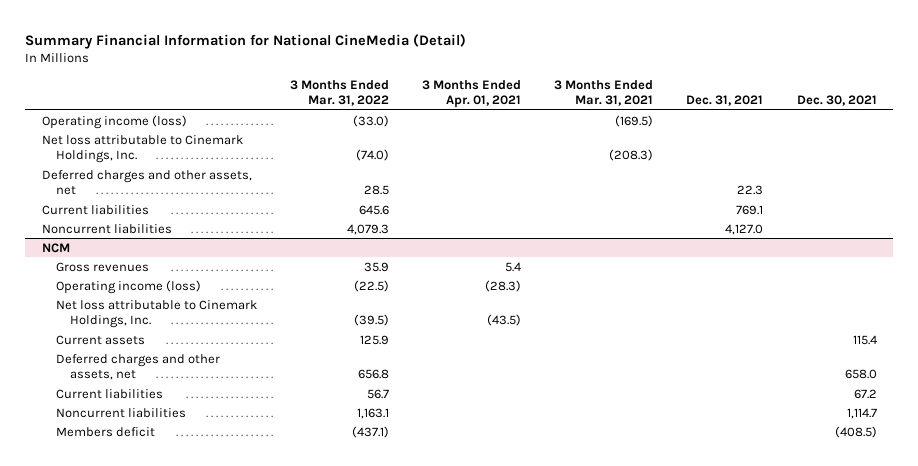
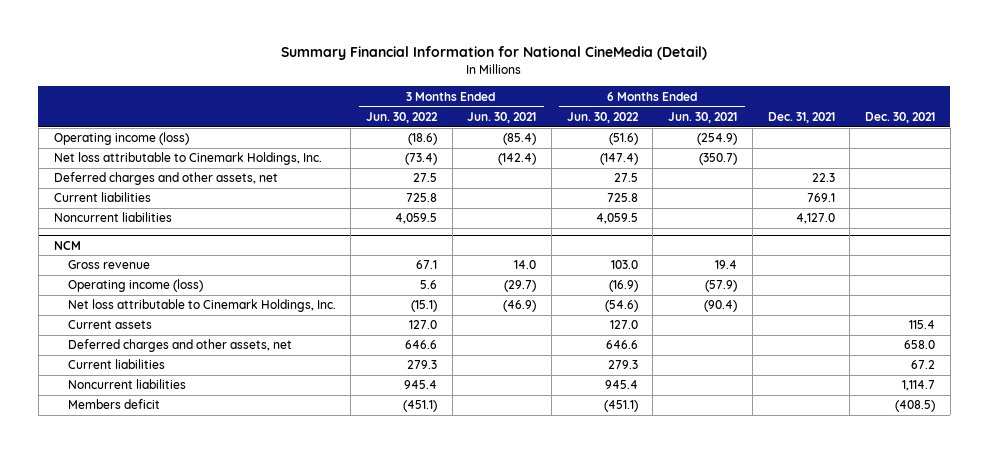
- | 3 Months Ended Mar. 31, 2022 | 3 Months Ended Apr. 01, 2021 | 3 Months Ended Mar. 31, 2021 | Dec. 31, 2021 | Dec. 30, 2021
+ | 3 Months Ended Jun. 30, 2022 | 3 Months Ended Jun. 30, 2021 | 6 Months Ended Jun. 30, 2022 | 6 Months Ended Jun. 30, 2021 | Dec. 31, 2021 | Dec. 30, 2021
@ NCM
- Gross revenues | 35.9 | 5.4 | | |
+ Gross revenue | 67.1 | 14.0 | 103.0 | 19.4 | |

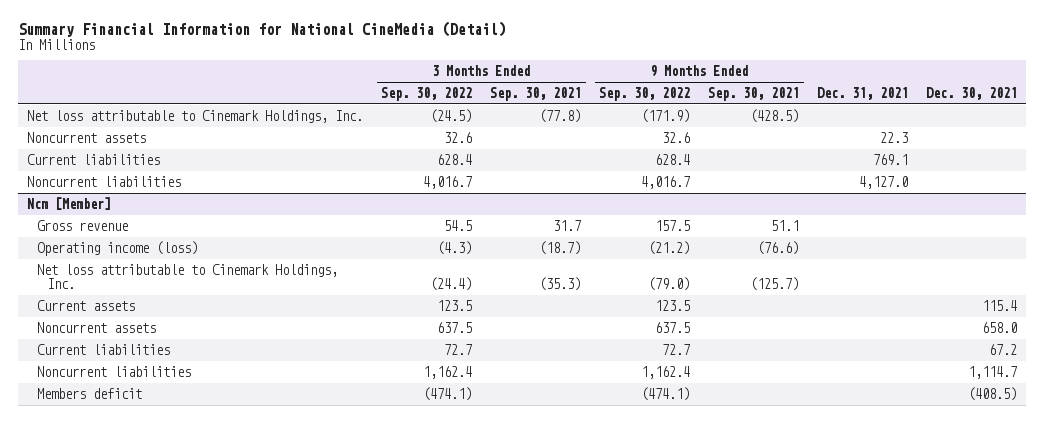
- | 3 Months Ended Jun. 30, 2022 | 3 Months Ended Jun. 30, 2021 | 6 Months Ended Jun. 30, 2022 | 6 Months Ended Jun. 30, 2021 | Dec. 31, 2021 | Dec. 30, 2021
+ | 3 Months Ended Sep. 30, 2022 | 3 Months Ended Sep. 30, 2021 | 9 Months Ended Sep. 30, 2022 | 9 Months Ended Sep. 30, 2021 | Dec. 31, 2021 | Dec. 30, 2021
- Operating income (loss) | (18.6) | (85.4) | (51.6) | (254.9) | |
- Deferred charges and other assets, net | 27.5 | | 27.5 | | 22.3 |
+ Noncurrent assets | 32.6 | | 32.6 | | 22.3 |
- NCM
+ Ncm [Member]
- Deferred charges and other assets, net | 646.6 | | 646.6 | | | 658.0
+ Noncurrent assets | 637.5 | | 637.5 | | | 658.0

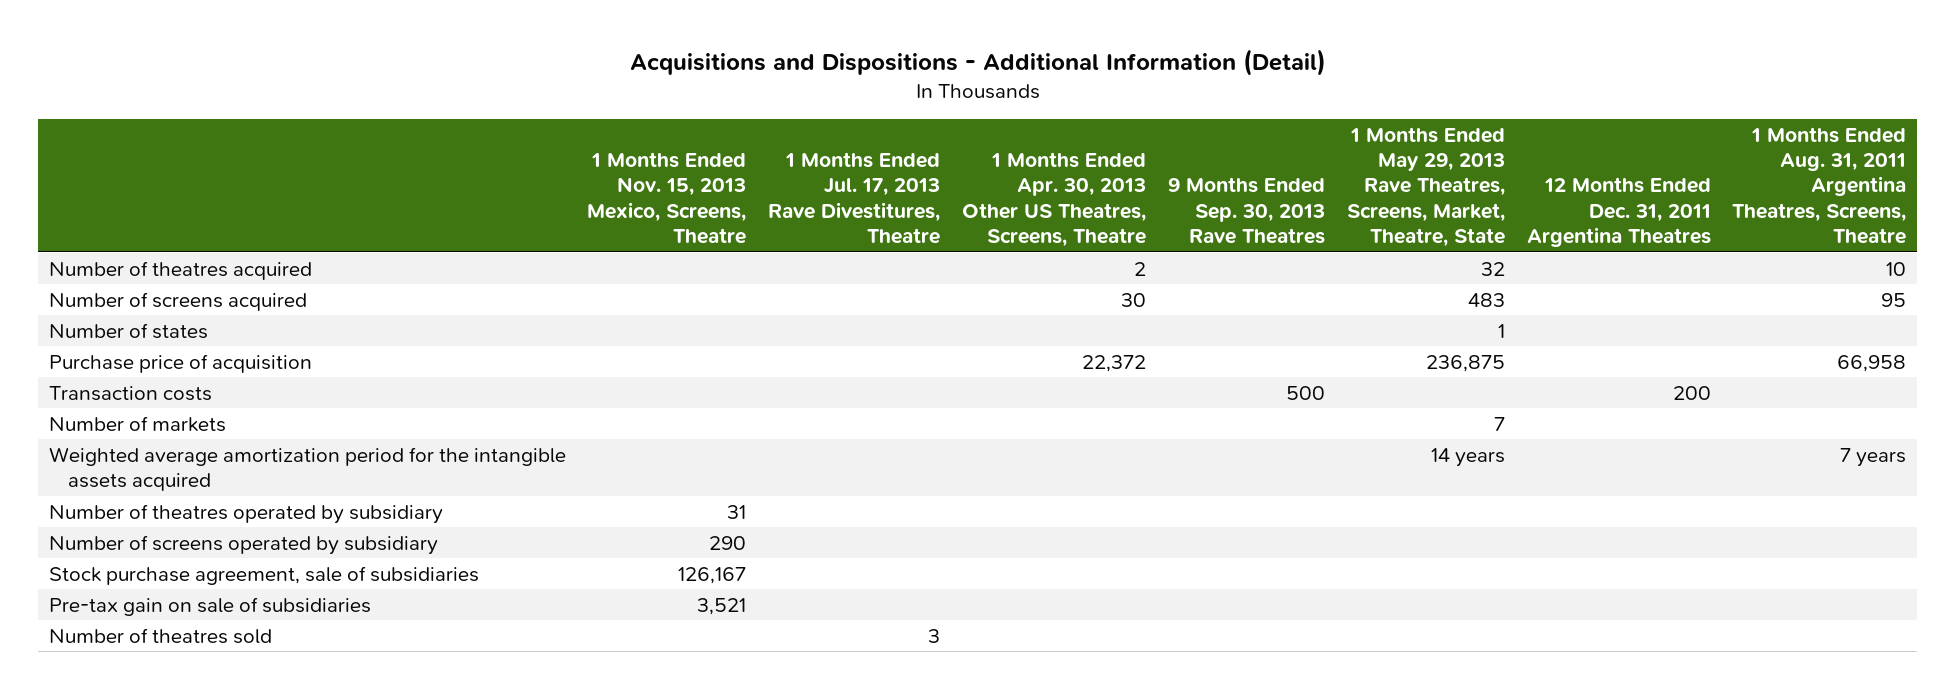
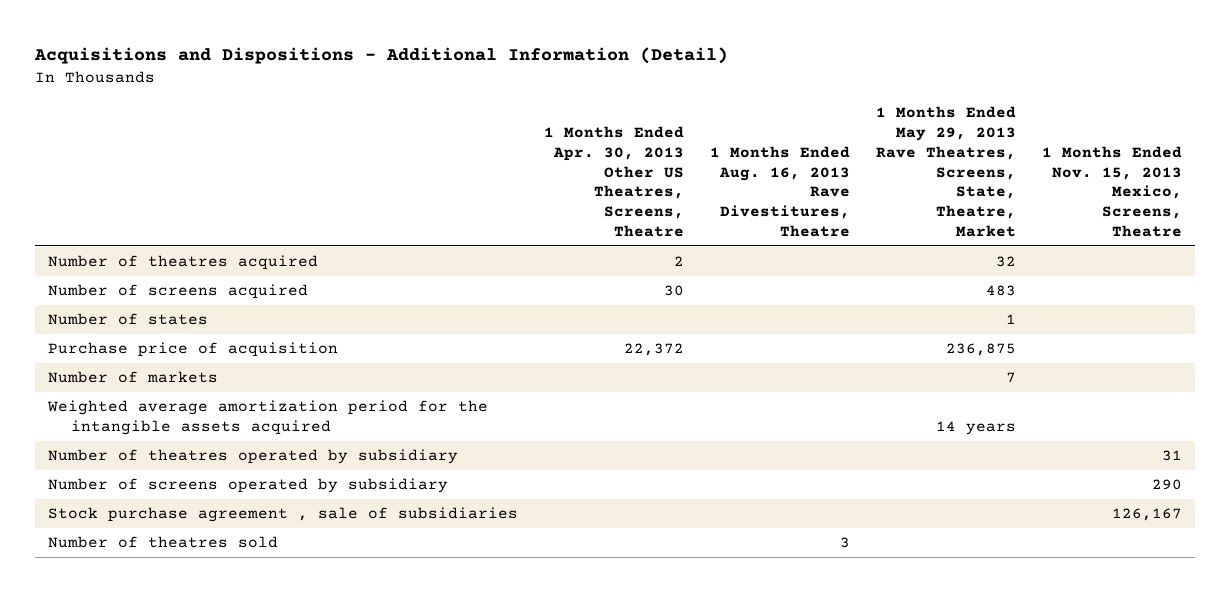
- | 1 Months Ended Nov. 15, 2013 Mexico, Screens, Theatre | 1 Months Ended Jul. 17, 2013 Rave Divestitures, Theatre | 1 Months Ended Apr. 30, 2013 Other US Theatres, Screens, Theatre | 9 Months Ended Sep. 30, 2013 Rave Theatres | 1 Months Ended May 29, 2013 Rave Theatres, Screens, Market, Theatre, State | 12 Months Ended Dec. 31, 2011 Argentina Theatres | 1 Months Ended Aug. 31, 2011 Argentina Theatres, Screens, Theatre
+ | 1 Months Ended Apr. 30, 2013 Other US Theatres, Screens, Theatre | 1 Months Ended Aug. 16, 2013 Rave Divestitures, Theatre | 1 Months Ended May 29, 2013 Rave Theatres, Screens, State, Theatre, Market | 1 Months Ended Nov. 15, 2013 Mexico, Screens, Theatre
- Transaction costs | | | | 500 | | 200 |
- Stock purchase agreement, sale of subsidiaries | 126,167 | | | | | |
- Pre-tax gain on sale of subsidiaries | 3,521 | | | | | |
+ Stock purchase agreement , sale of subsidiaries | | | | 126,167

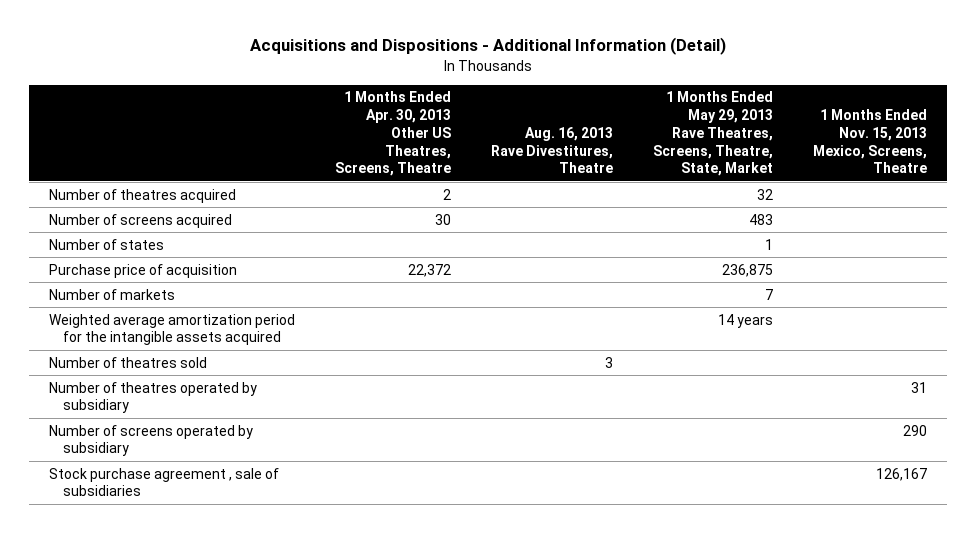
- | 1 Months Ended Apr. 30, 2013 Other US Theatres, Screens, Theatre | 1 Months Ended Aug. 16, 2013 Rave Divestitures, Theatre | 1 Months Ended May 29, 2013 Rave Theatres, Screens, State, Theatre, Market | 1 Months Ended Nov. 15, 2013 Mexico, Screens, Theatre
+ | 1 Months Ended Apr. 30, 2013 Other US Theatres, Screens, Theatre | Aug. 16, 2013 Rave Divestitures, Theatre | 1 Months Ended May 29, 2013 Rave Theatres, Screens, Theatre, State, Market | 1 Months Ended Nov. 15, 2013 Mexico, Screens, Theatre
moved up: Number of theatres sold | | 3 | |

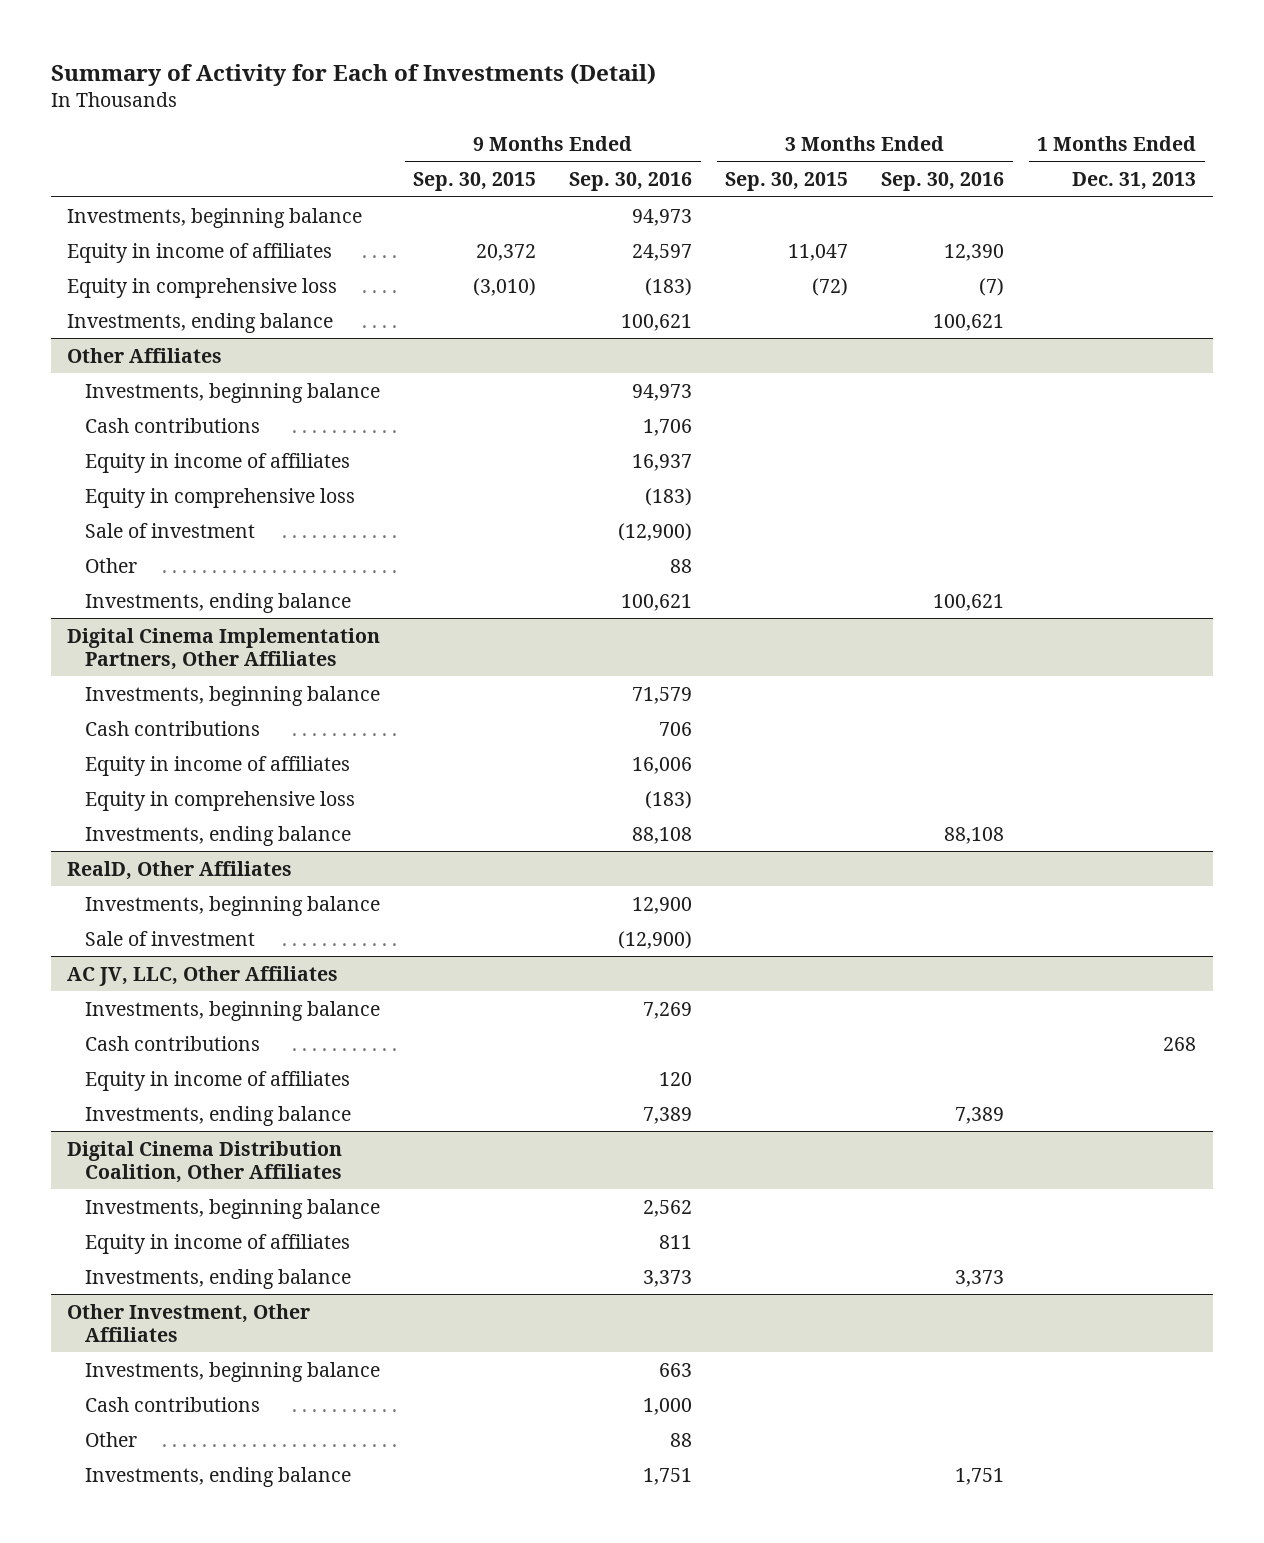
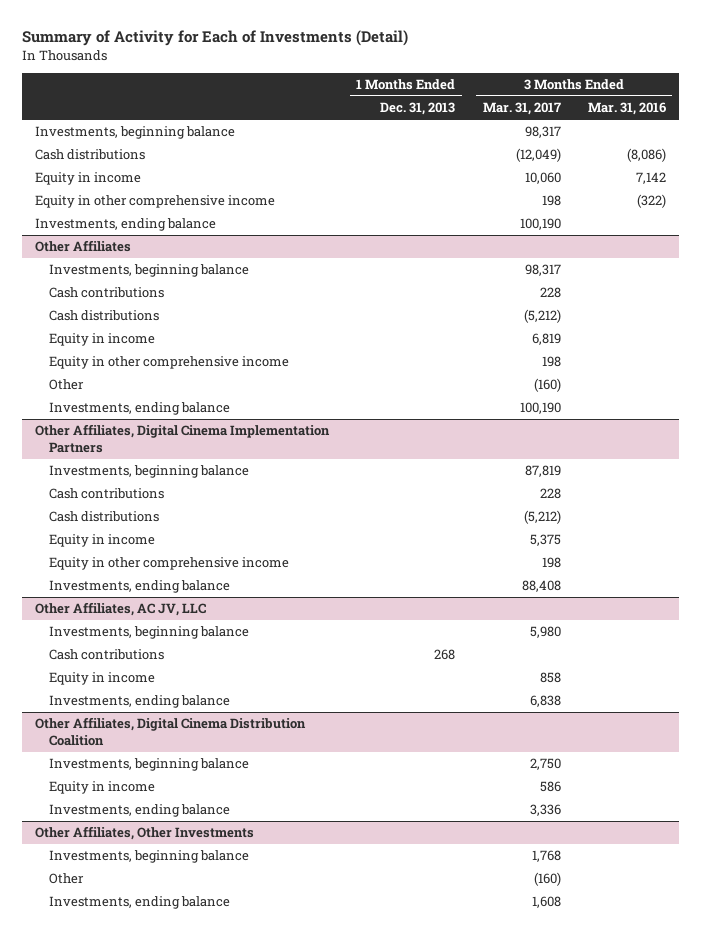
- | 9 Months Ended Sep. 30, 2015 | 9 Months Ended Sep. 30, 2016 | 3 Months Ended Sep. 30, 2015 | 3 Months Ended Sep. 30, 2016 | 1 Months Ended Dec. 31, 2013
+ | 1 Months Ended Dec. 31, 2013 | 3 Months Ended Mar. 31, 2017 | 3 Months Ended Mar. 31, 2016
- Equity in income of affiliates | 20,372 | 24,597 | 11,047 | 12,390 |
- Equity in comprehensive loss | (3,010) | (183) | (72) | (7) |
+ Cash distributions | | (12,049) | (8,086)
+ Equity in income | | 10,060 | 7,142
+ Equity in other comprehensive income | | 198 | (322)
@ Other Affiliates
- Equity in income of affiliates | | 16,937 | | |
- Equity in comprehensive loss | | (183) | | |
- Sale of investment | | (12,900) | | |
+ Cash distributions | | (5,212) |
+ Equity in income | | 6,819 |
+ Equity in other comprehensive income | | 198 |
- Digital Cinema Implementation Partners, Other Affiliates
+ Other Affiliates, Digital Cinema Implementation Partners
- Equity in income of affiliates | | 16,006 | | |
- Equity in comprehensive loss | | (183) | | |
+ Cash distributions | | (5,212) |
+ Equity in income | | 5,375 |
+ Equity in other comprehensive income | | 198 |
- RealD, Other Affiliates
- Investments, beginning balance | | 12,900 | | |
- Sale of investment | | (12,900) | | |
- AC JV, LLC, Other Affiliates
+ Other Affiliates, AC JV, LLC
- Equity in income of affiliates | | 120 | | |
+ Equity in income | | 858 |
- Digital Cinema Distribution Coalition, Other Affiliates
+ Other Affiliates, Digital Cinema Distribution Coalition
- Equity in income of affiliates | | 811 | | |
+ Equity in income | | 586 |
- Other Investment, Other Affiliates
+ Other Affiliates, Other Investments
- Cash contributions | | 1,000 | | |

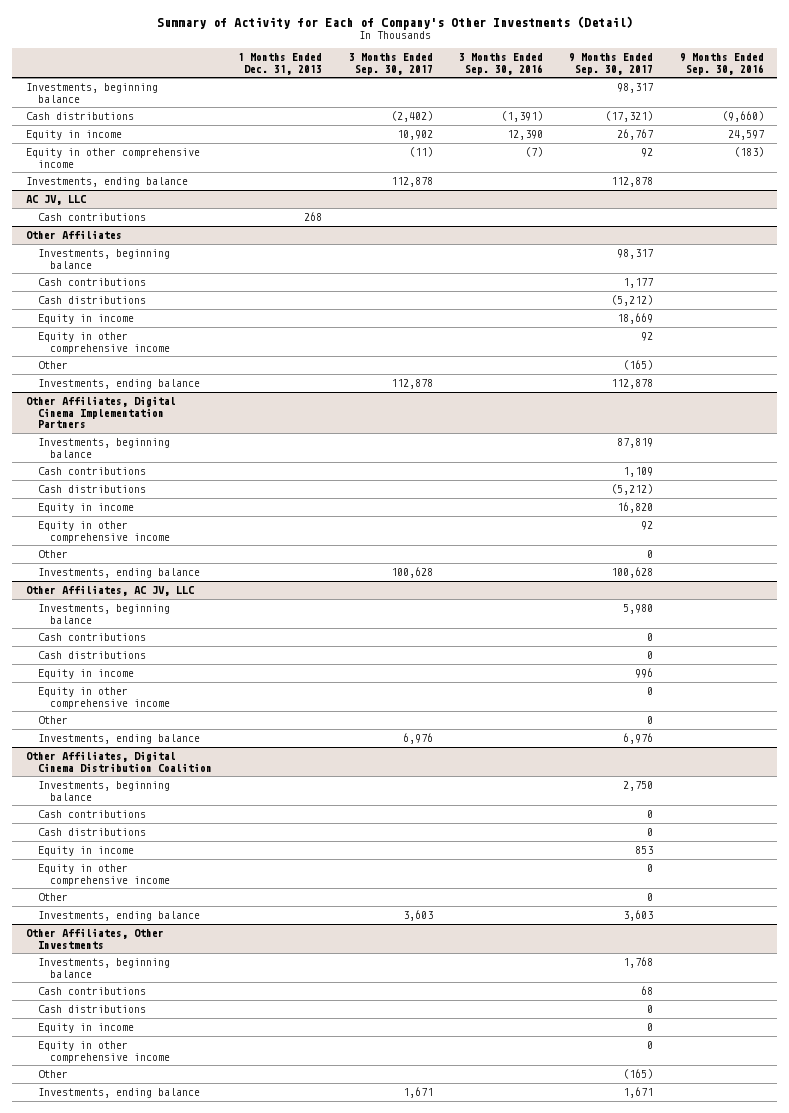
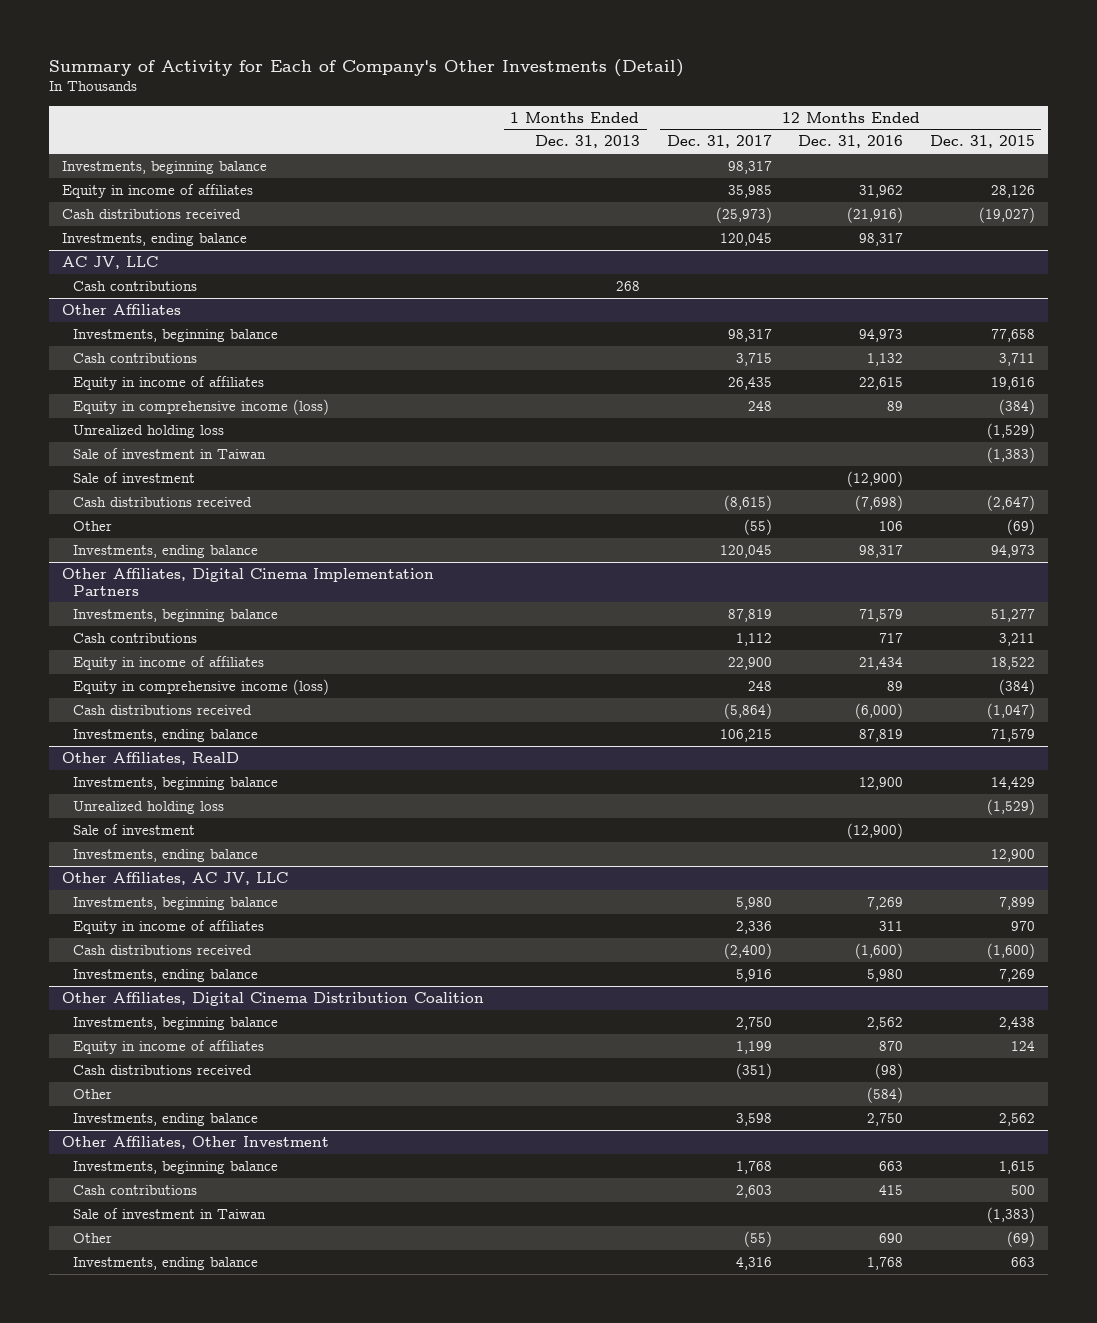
- | 1 Months Ended Dec. 31, 2013 | 3 Months Ended Sep. 30, 2017 | 3 Months Ended Sep. 30, 2016 | 9 Months Ended Sep. 30, 2017 | 9 Months Ended Sep. 30, 2016
+ | 1 Months Ended Dec. 31, 2013 | 12 Months Ended Dec. 31, 2017 | 12 Months Ended Dec. 31, 2016 | 12 Months Ended Dec. 31, 2015
- Cash distributions | | (2,402) | (1,391) | (17,321) | (9,660)
- Equity in income | | 10,902 | 12,390 | 26,767 | 24,597
- Equity in other comprehensive income | | (11) | (7) | 92 | (183)
+ Equity in income of affiliates | | 35,985 | 31,962 | 28,126
+ Cash distributions received | | (25,973) | (21,916) | (19,027)
@ Other Affiliates
- Cash distributions | | | | (5,212) |
- Equity in income | | | | 18,669 |
- Equity in other comprehensive income | | | | 92 |
+ Equity in income of affiliates | | 26,435 | 22,615 | 19,616
+ Equity in comprehensive income (loss) | | 248 | 89 | (384)
+ Unrealized holding loss | | | | (1,529)
+ Sale of investment in Taiwan | | | | (1,383)
+ Sale of investment | | | (12,900) |
+ Cash distributions received | | (8,615) | (7,698) | (2,647)
@ Other Affiliates, Digital Cinema Implementation Partners
- Cash distributions | | | | (5,212) |
- Equity in income | | | | 16,820 |
- Equity in other comprehensive income | | | | 92 |
- Other | | | | 0 |
+ Equity in income of affiliates | | 22,900 | 21,434 | 18,522
+ Equity in comprehensive income (loss) | | 248 | 89 | (384)
+ Cash distributions received | | (5,864) | (6,000) | (1,047)
+ Other Affiliates, RealD
+ Investments, beginning balance | | | 12,900 | 14,429
+ Unrealized holding loss | | | | (1,529)
+ Sale of investment | | | (12,900) |
+ Investments, ending balance | | | | 12,900
@ Other Affiliates, AC JV, LLC
- Cash contributions | | | | 0 |
- Cash distributions | | | | 0 |
- Equity in income | | | | 996 |
- Equity in other comprehensive income | | | | 0 |
- Other | | | | 0 |
+ Equity in income of affiliates | | 2,336 | 311 | 970
+ Cash distributions received | | (2,400) | (1,600) | (1,600)
@ Other Affiliates, Digital Cinema Distribution Coalition
- Cash contributions | | | | 0 |
- Cash distributions | | | | 0 |
- Equity in income | | | | 853 |
- Equity in other comprehensive income | | | | 0 |
+ Equity in income of affiliates | | 1,199 | 870 | 124
+ Cash distributions received | | (351) | (98) |
- Other Affiliates, Other Investments
+ Other Affiliates, Other Investment
- Cash distributions | | | | 0 |
- Equity in income | | | | 0 |
- Equity in other comprehensive income | | | | 0 |
+ Sale of investment in Taiwan | | | | (1,383)

